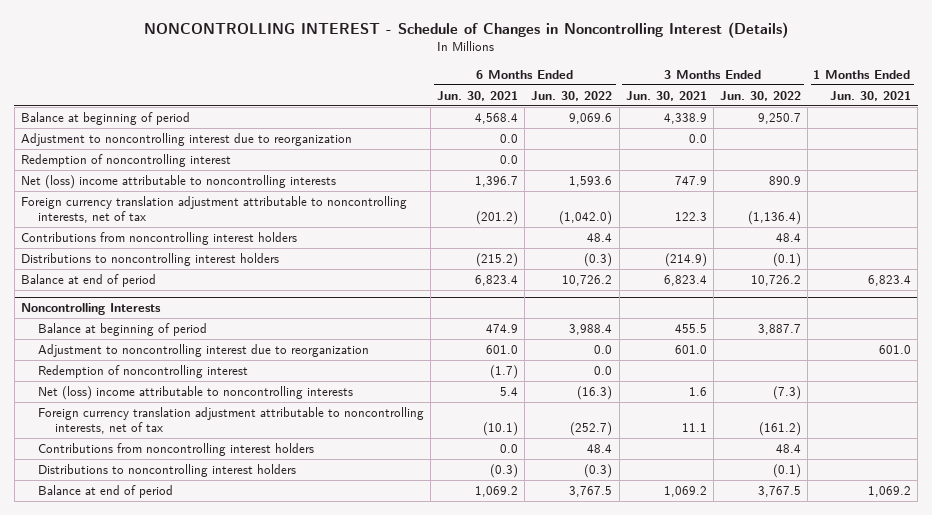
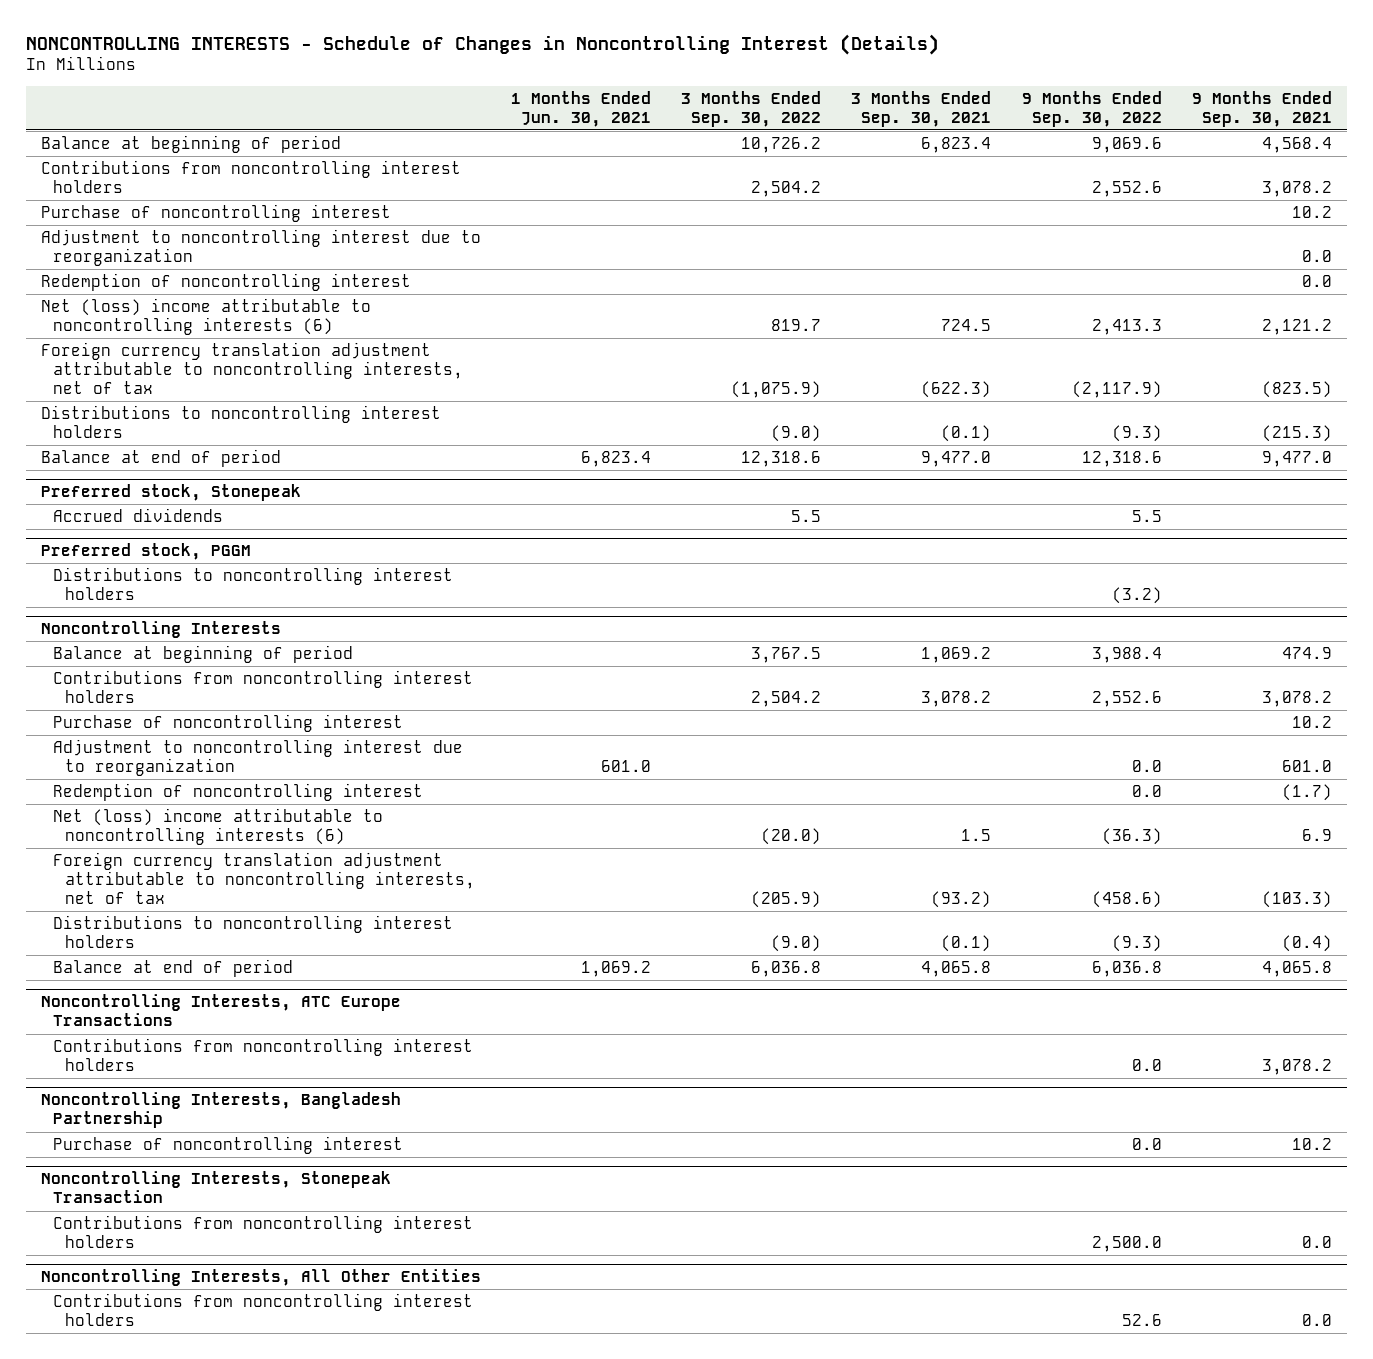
- NONCONTROLLING INTEREST - Schedule of Changes in Noncontrolling Interest (Details)
+ NONCONTROLLING INTERESTS - Schedule of Changes in Noncontrolling Interest (Details)
- | 6 Months Ended Jun. 30, 2021 | 6 Months Ended Jun. 30, 2022 | 3 Months Ended Jun. 30, 2021 | 3 Months Ended Jun. 30, 2022 | 1 Months Ended Jun. 30, 2021
+ | 1 Months Ended Jun. 30, 2021 | 3 Months Ended Sep. 30, 2022 | 3 Months Ended Sep. 30, 2021 | 9 Months Ended Sep. 30, 2022 | 9 Months Ended Sep. 30, 2021
moved up: Contributions from noncontrolling interest holders | | 2,504.2 | | 2,552.6 | 3,078.2
+ Purchase of noncontrolling interest | | | | | 10.2
- Net (loss) income attributable to noncontrolling interests | 1,396.7 | 1,593.6 | 747.9 | 890.9 |
+ Net (loss) income attributable to noncontrolling interests (6) | | 819.7 | 724.5 | 2,413.3 | 2,121.2
+ Preferred stock, Stonepeak
+ Accrued dividends | | 5.5 | | 5.5 |
+ Preferred stock, PGGM
+ Distributions to noncontrolling interest holders | | | | (3.2) |
@ Noncontrolling Interests
moved up: Contributions from noncontrolling interest holders | | 2,504.2 | 3,078.2 | 2,552.6 | 3,078.2
+ Purchase of noncontrolling interest | | | | | 10.2
- Net (loss) income attributable to noncontrolling interests | 5.4 | (16.3) | 1.6 | (7.3) |
+ Net (loss) income attributable to noncontrolling interests (6) | | (20.0) | 1.5 | (36.3) | 6.9
+ Noncontrolling Interests, ATC Europe Transactions
+ Contributions from noncontrolling interest holders | | | | 0.0 | 3,078.2
+ Noncontrolling Interests, Bangladesh Partnership
+ Purchase of noncontrolling interest | | | | 0.0 | 10.2
+ Noncontrolling Interests, Stonepeak Transaction
+ Contributions from noncontrolling interest holders | | | | 2,500.0 | 0.0
+ Noncontrolling Interests, All Other Entities
+ Contributions from noncontrolling interest holders | | | | 52.6 | 0.0

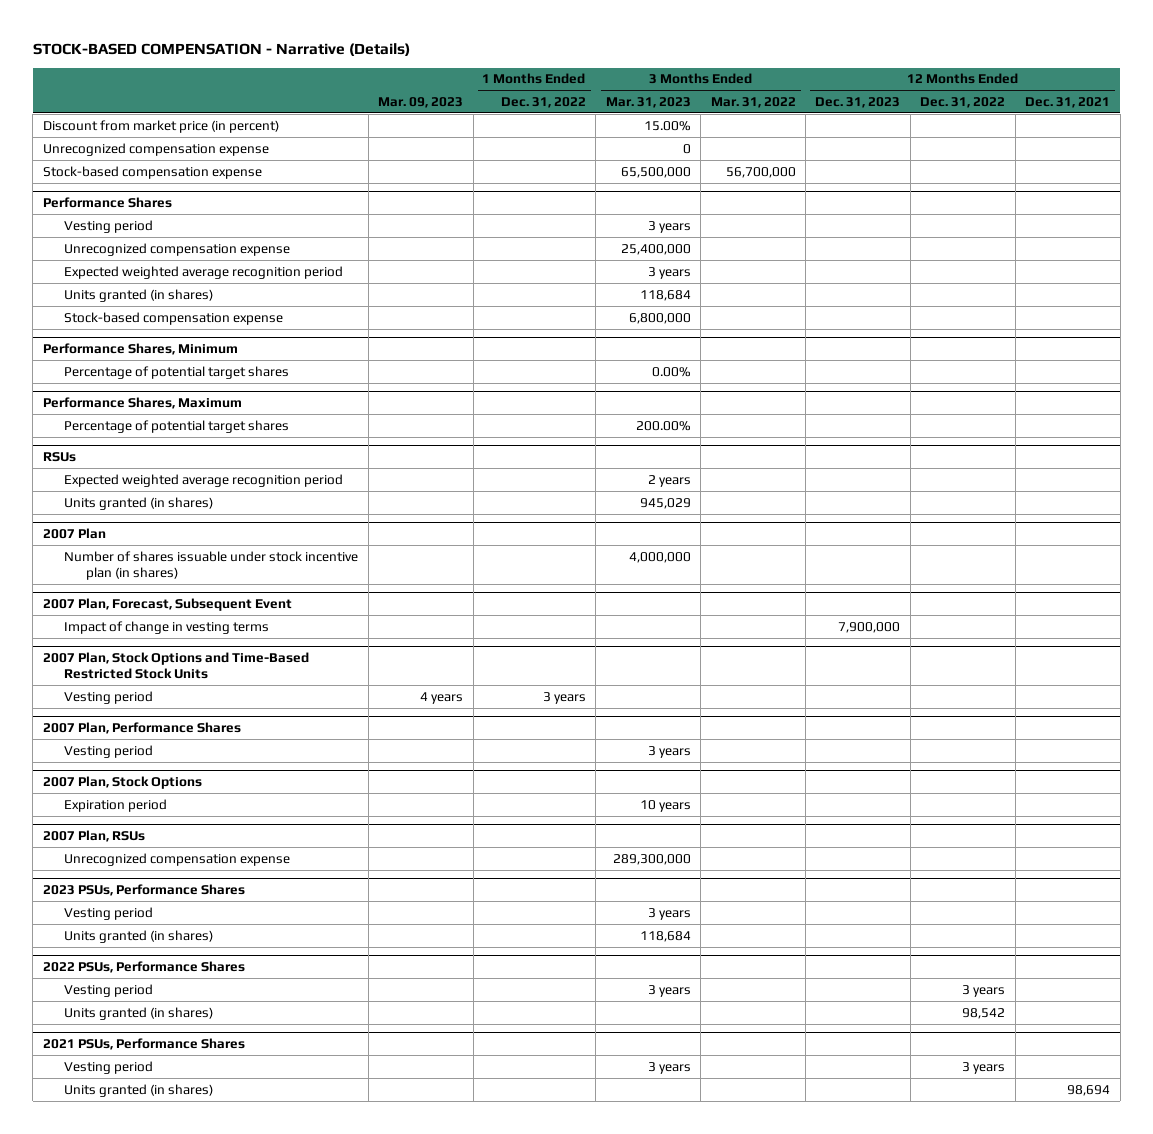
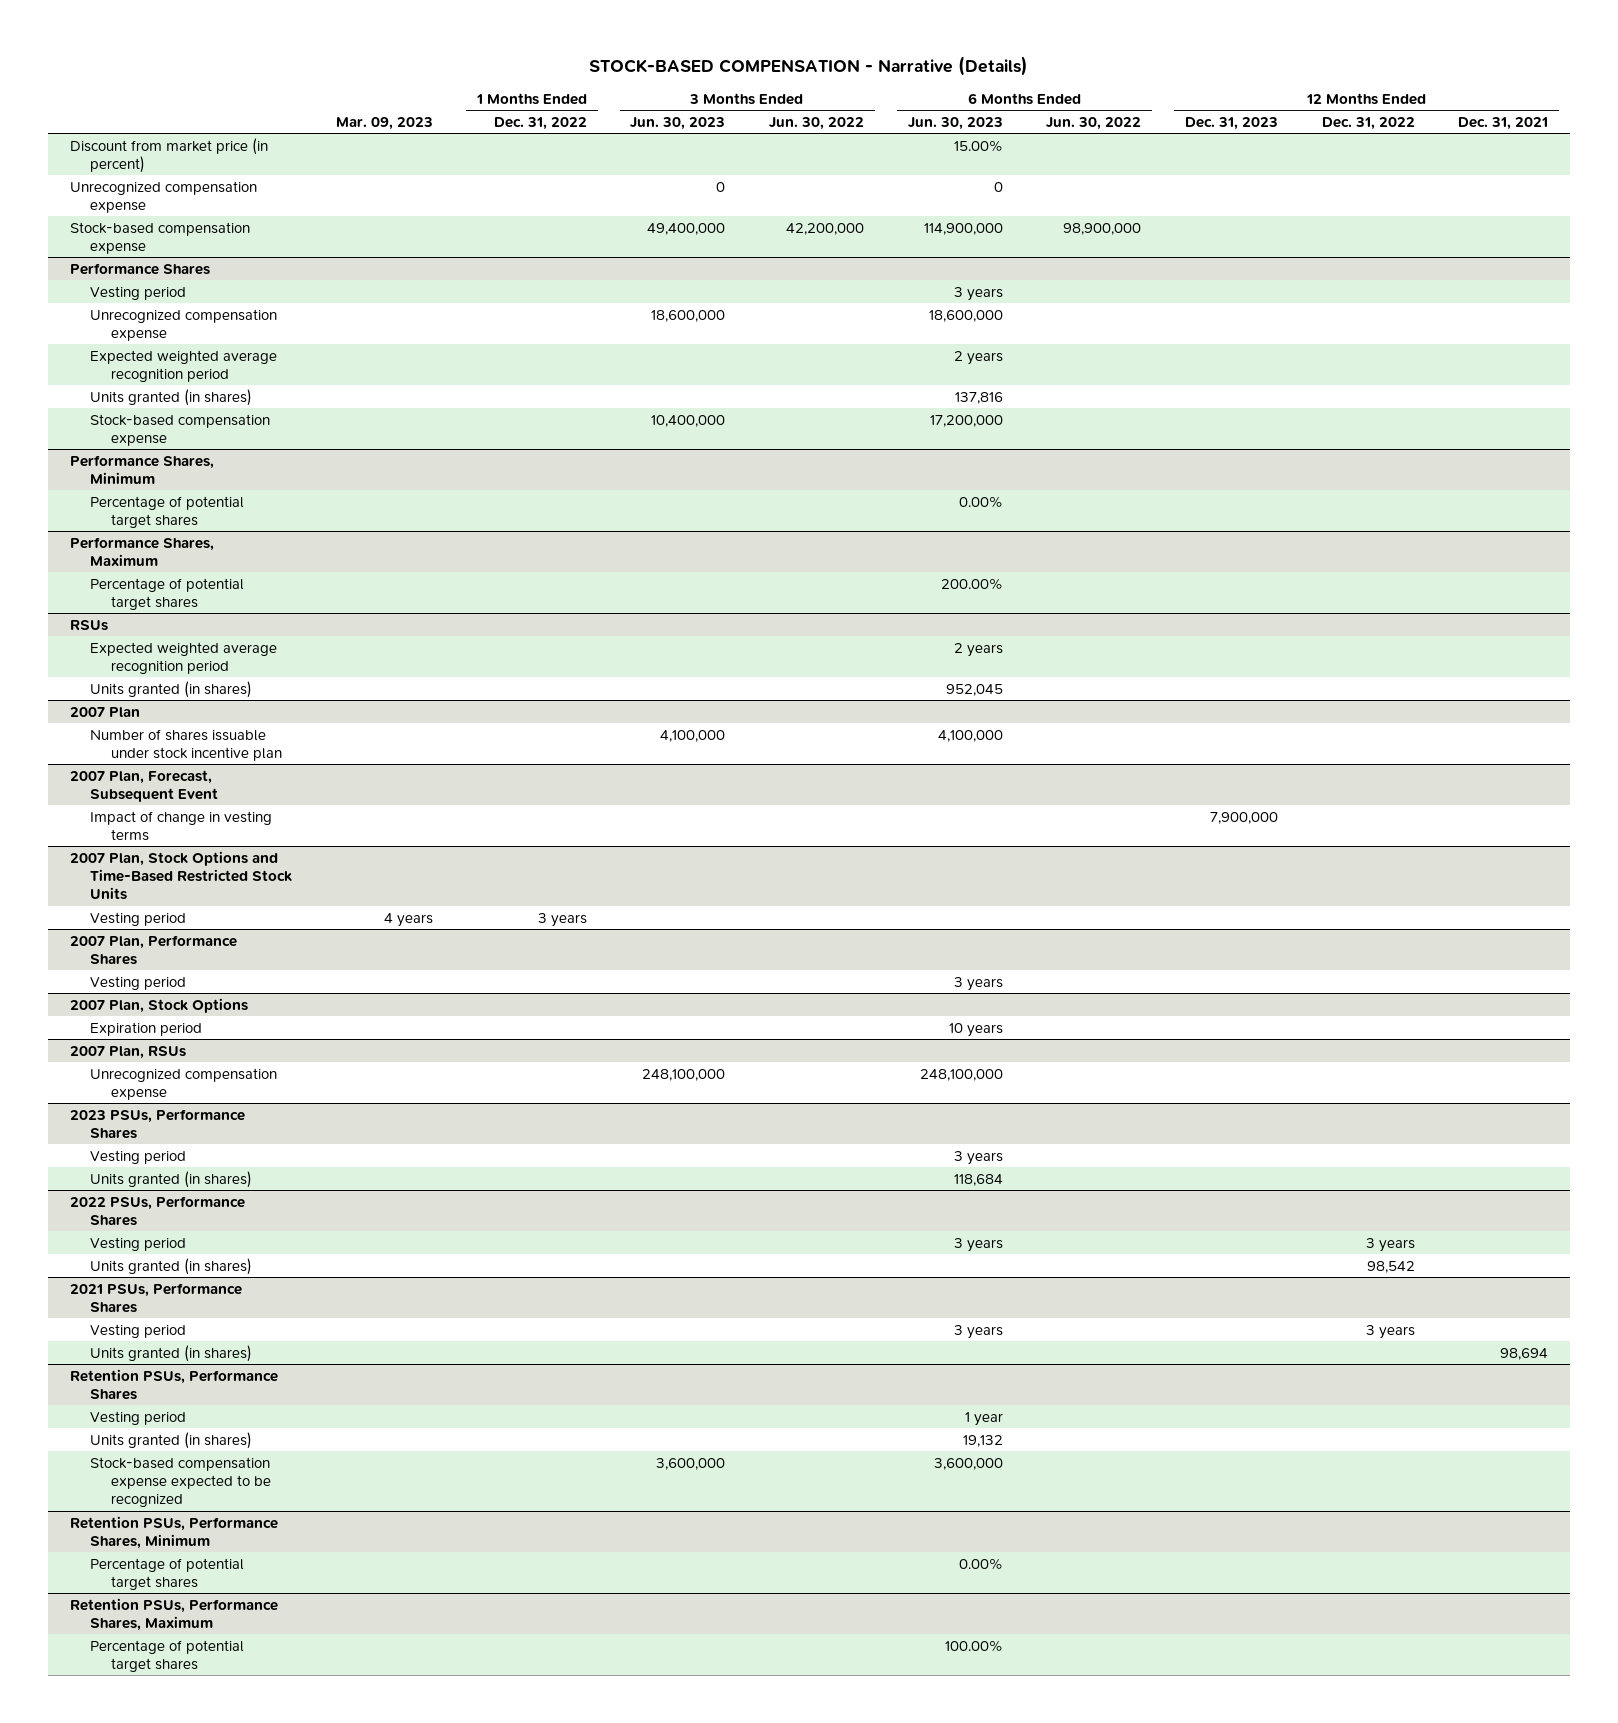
- | Mar. 09, 2023 | 1 Months Ended Dec. 31, 2022 | 3 Months Ended Mar. 31, 2023 | 3 Months Ended Mar. 31, 2022 | 12 Months Ended Dec. 31, 2023 | 12 Months Ended Dec. 31, 2022 | 12 Months Ended Dec. 31, 2021
+ | Mar. 09, 2023 | 1 Months Ended Dec. 31, 2022 | 3 Months Ended Jun. 30, 2023 | 3 Months Ended Jun. 30, 2022 | 6 Months Ended Jun. 30, 2023 | 6 Months Ended Jun. 30, 2022 | 12 Months Ended Dec. 31, 2023 | 12 Months Ended Dec. 31, 2022 | 12 Months Ended Dec. 31, 2021
@ 2007 Plan
- Number of shares issuable under stock incentive plan (in shares) | | | 4,000,000 | | | |
+ Number of shares issuable under stock incentive plan | | | 4,100,000 | | 4,100,000 | | | |
+ Retention PSUs, Performance Shares
+ Vesting period | | | | | 1 year | | | |
+ Units granted (in shares) | | | | | 19,132 | | | |
+ Stock-based compensation expense expected to be recognized | | | 3,600,000 | | 3,600,000 | | | |
+ Retention PSUs, Performance Shares, Minimum
+ Percentage of potential target shares | | | | | 0.00% | | | |
+ Retention PSUs, Performance Shares, Maximum
+ Percentage of potential target shares | | | | | 100.00% | | | |

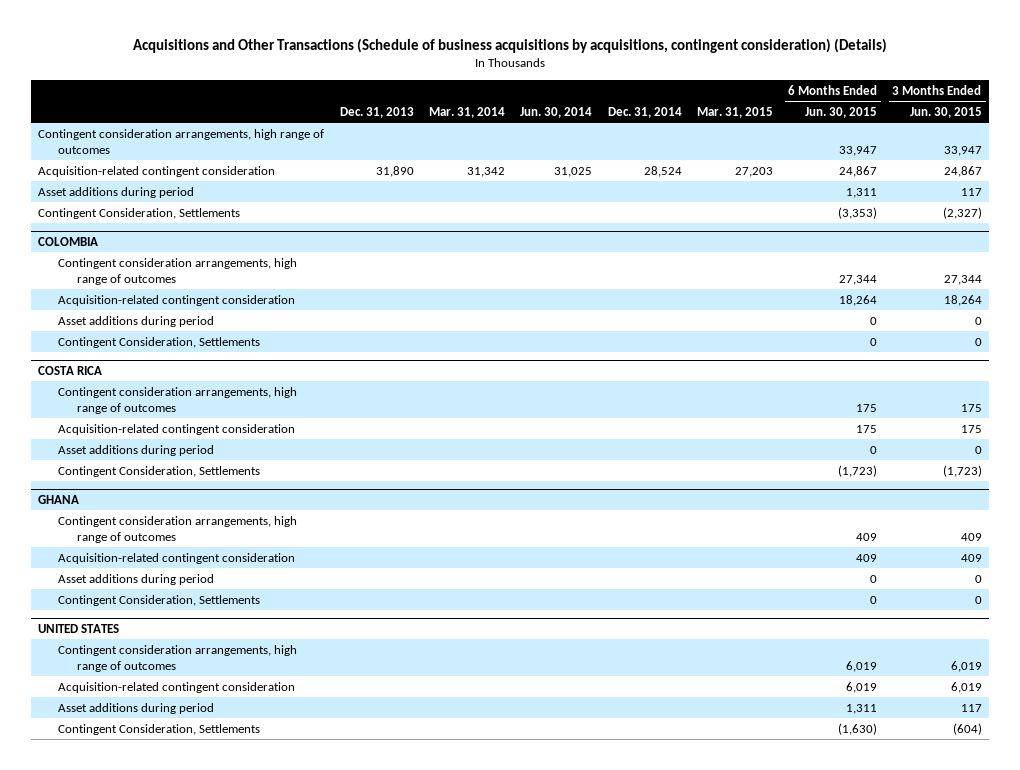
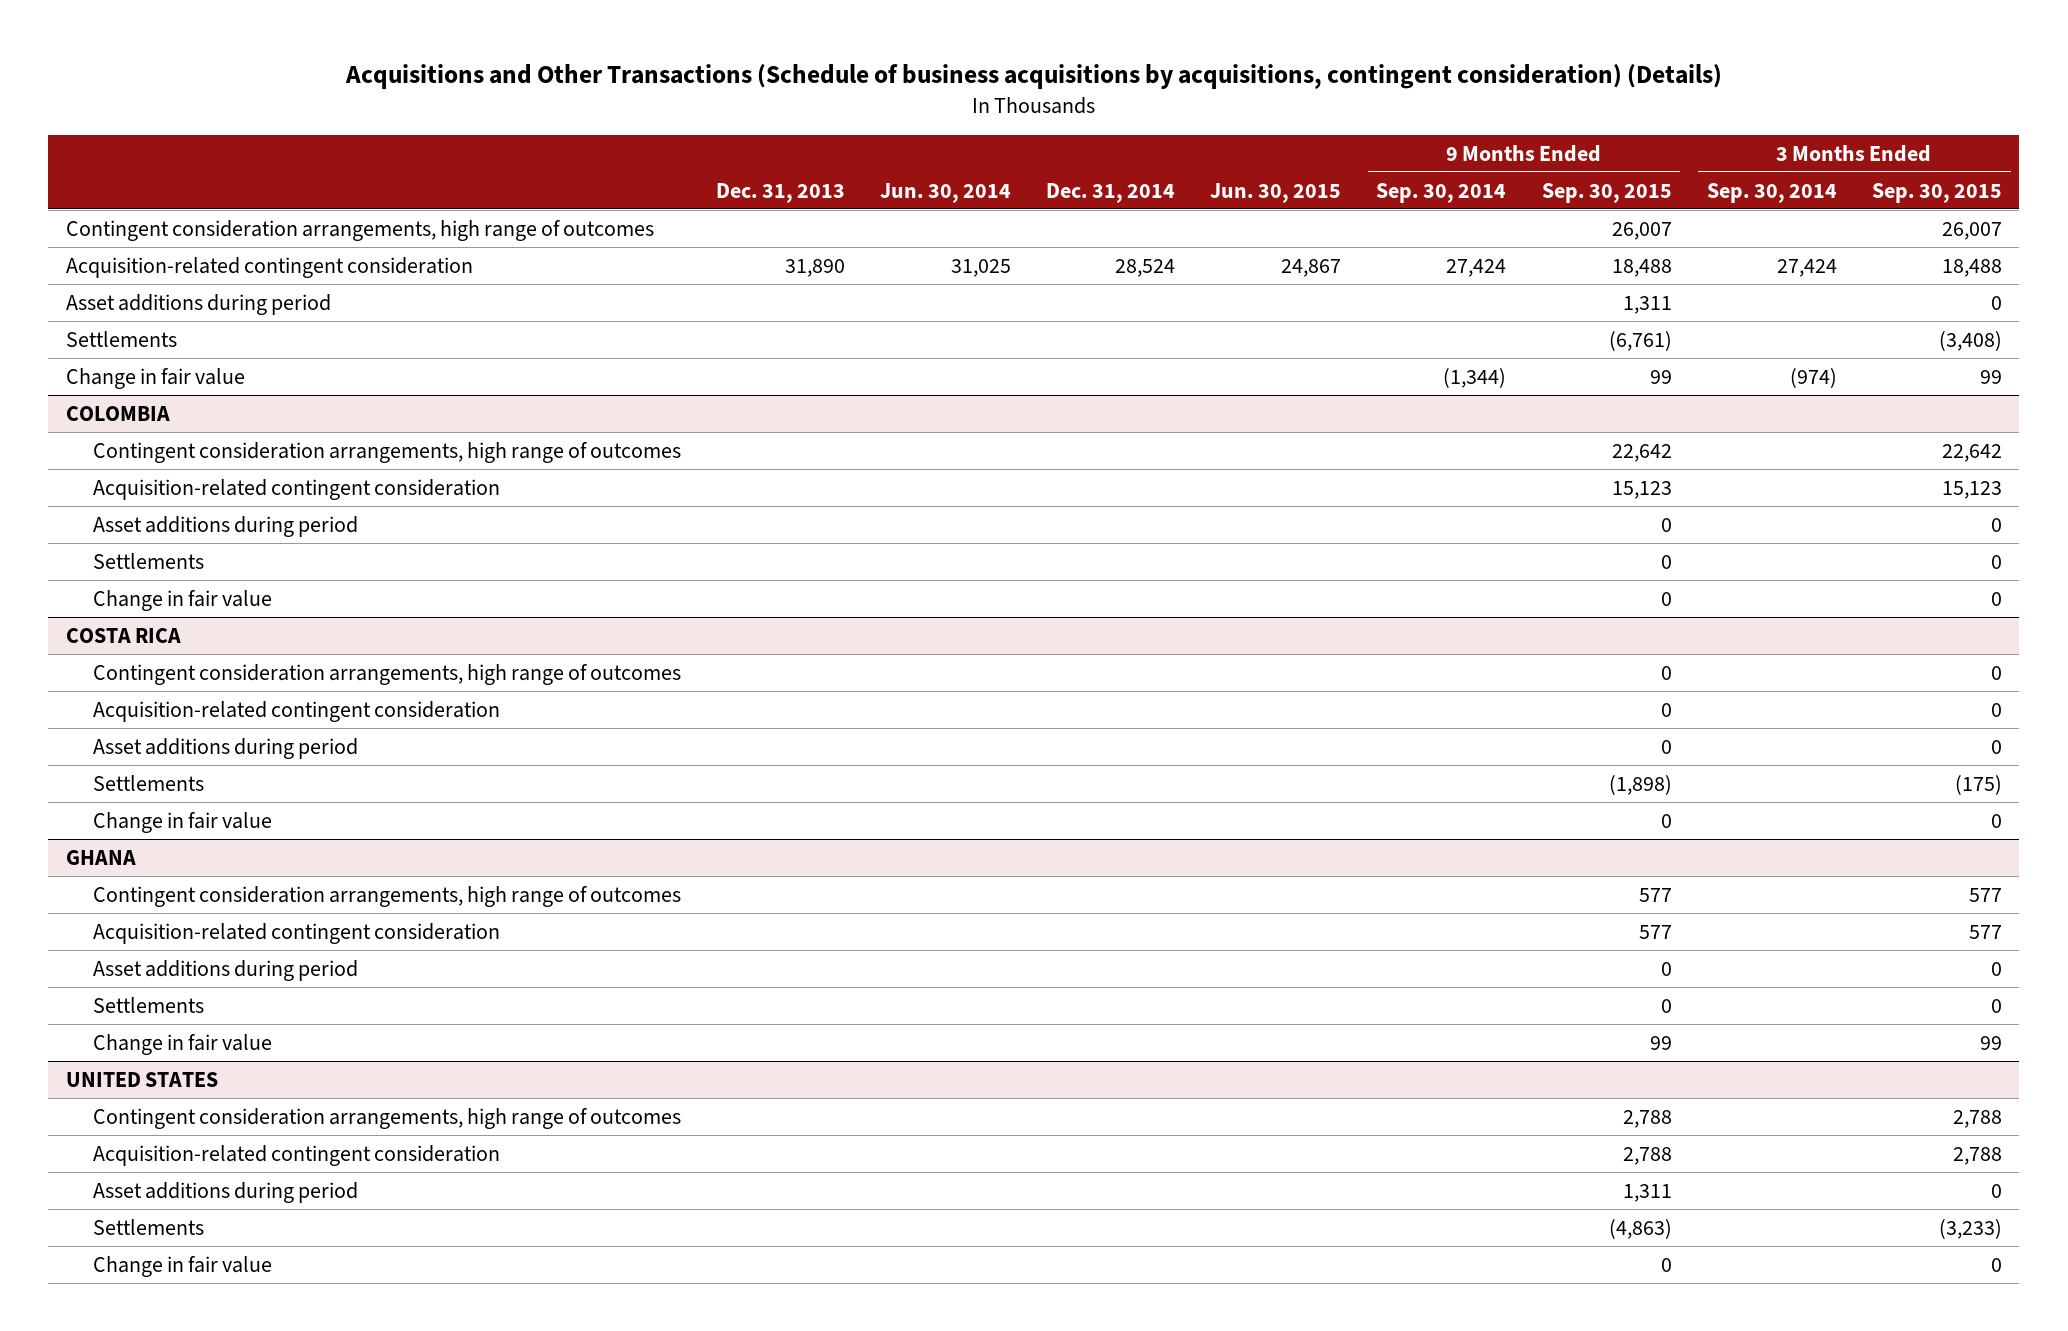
- | Dec. 31, 2013 | Mar. 31, 2014 | Jun. 30, 2014 | Dec. 31, 2014 | Mar. 31, 2015 | 6 Months Ended Jun. 30, 2015 | 3 Months Ended Jun. 30, 2015
+ | Dec. 31, 2013 | Jun. 30, 2014 | Dec. 31, 2014 | Jun. 30, 2015 | 9 Months Ended Sep. 30, 2014 | 9 Months Ended Sep. 30, 2015 | 3 Months Ended Sep. 30, 2014 | 3 Months Ended Sep. 30, 2015
- Contingent Consideration, Settlements | | | | | | (3,353) | (2,327)
+ Settlements | | | | | | (6,761) | | (3,408)
+ Change in fair value | | | | | (1,344) | 99 | (974) | 99
@ COLOMBIA
- Contingent Consideration, Settlements | | | | | | 0 | 0
+ Settlements | | | | | | 0 | | 0
+ Change in fair value | | | | | | 0 | | 0
@ COSTA RICA
- Contingent Consideration, Settlements | | | | | | (1,723) | (1,723)
+ Settlements | | | | | | (1,898) | | (175)
+ Change in fair value | | | | | | 0 | | 0
@ GHANA
- Contingent Consideration, Settlements | | | | | | 0 | 0
+ Settlements | | | | | | 0 | | 0
+ Change in fair value | | | | | | 99 | | 99
@ UNITED STATES
- Contingent Consideration, Settlements | | | | | | (1,630) | (604)
+ Settlements | | | | | | (4,863) | | (3,233)
+ Change in fair value | | | | | | 0 | | 0

